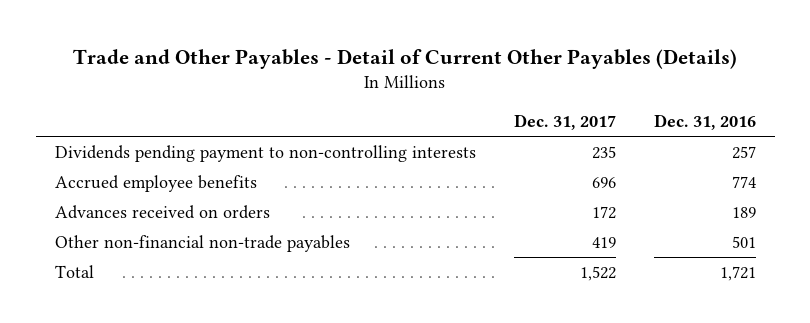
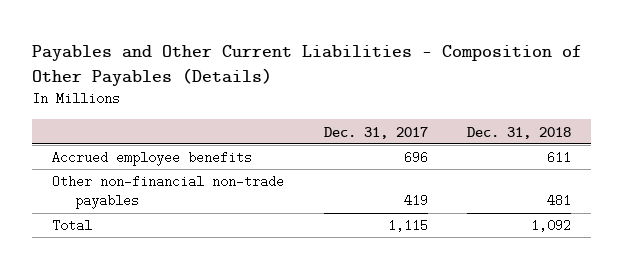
- Trade and Other Payables - Detail of Current Other Payables (Details)
+ Payables and Other Current Liabilities - Composition of Other Payables (Details)
- | Dec. 31, 2017 | Dec. 31, 2016
+ | Dec. 31, 2017 | Dec. 31, 2018
- Dividends pending payment to non-controlling interests | 235 | 257
- Advances received on orders | 172 | 189
- Total | 1,522 | 1,721
+ Total | 1,115 | 1,092

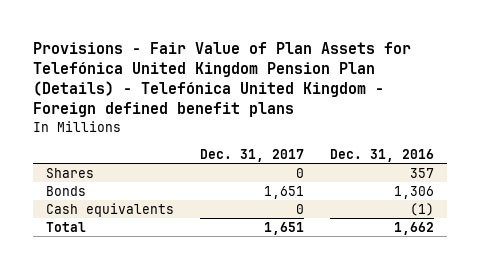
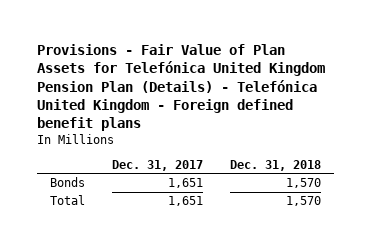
- | Dec. 31, 2017 | Dec. 31, 2016
+ | Dec. 31, 2017 | Dec. 31, 2018
- Shares | 0 | 357
- Cash equivalents | 0 | (1)

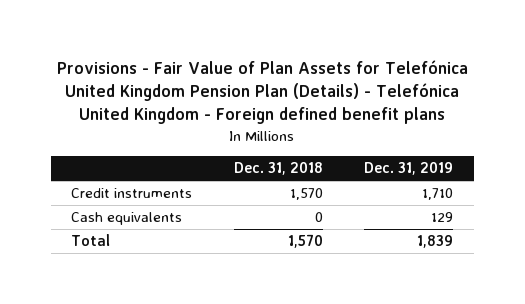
- | Dec. 31, 2017 | Dec. 31, 2018
+ | Dec. 31, 2018 | Dec. 31, 2019
- Bonds | 1,651 | 1,570
+ Credit instruments | 1,570 | 1,710
+ Cash equivalents | 0 | 129

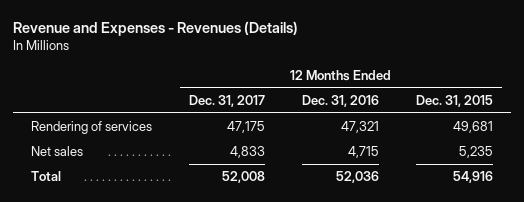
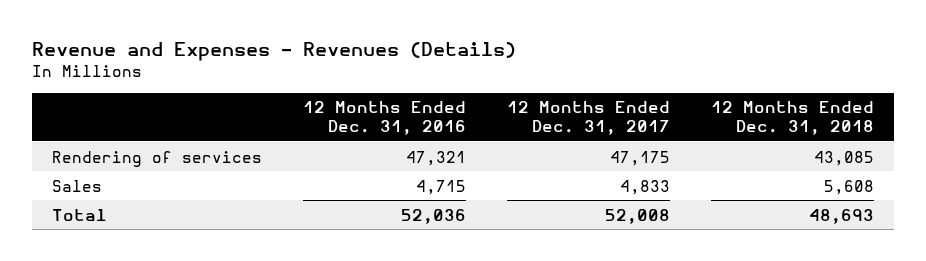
- | 12 Months Ended Dec. 31, 2017 | 12 Months Ended Dec. 31, 2016 | 12 Months Ended Dec. 31, 2015
+ | 12 Months Ended Dec. 31, 2016 | 12 Months Ended Dec. 31, 2017 | 12 Months Ended Dec. 31, 2018
- Net sales | 4,833 | 4,715 | 5,235
+ Sales | 4,715 | 4,833 | 5,608

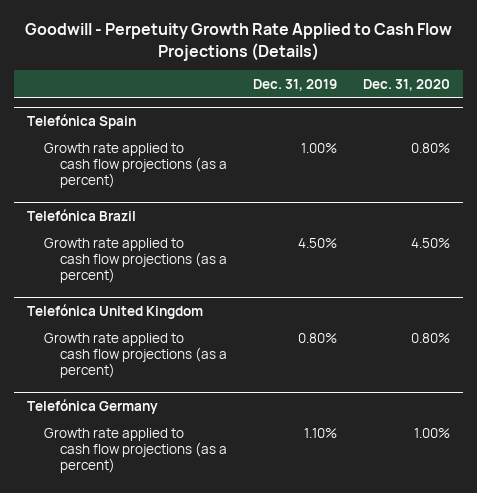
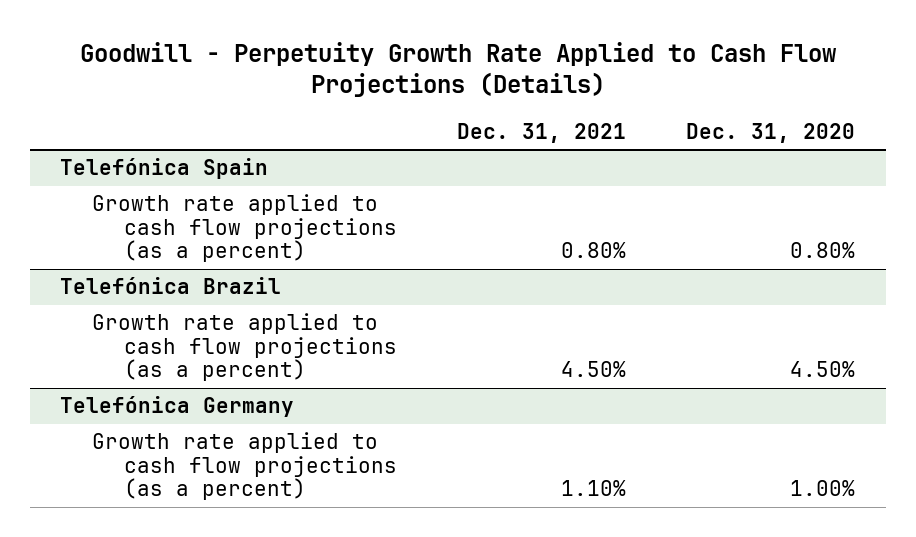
- | Dec. 31, 2019 | Dec. 31, 2020
+ | Dec. 31, 2021 | Dec. 31, 2020
- Telefónica United Kingdom
- Growth rate applied to cash flow projections (as a percent) | 0.80% | 0.80%

